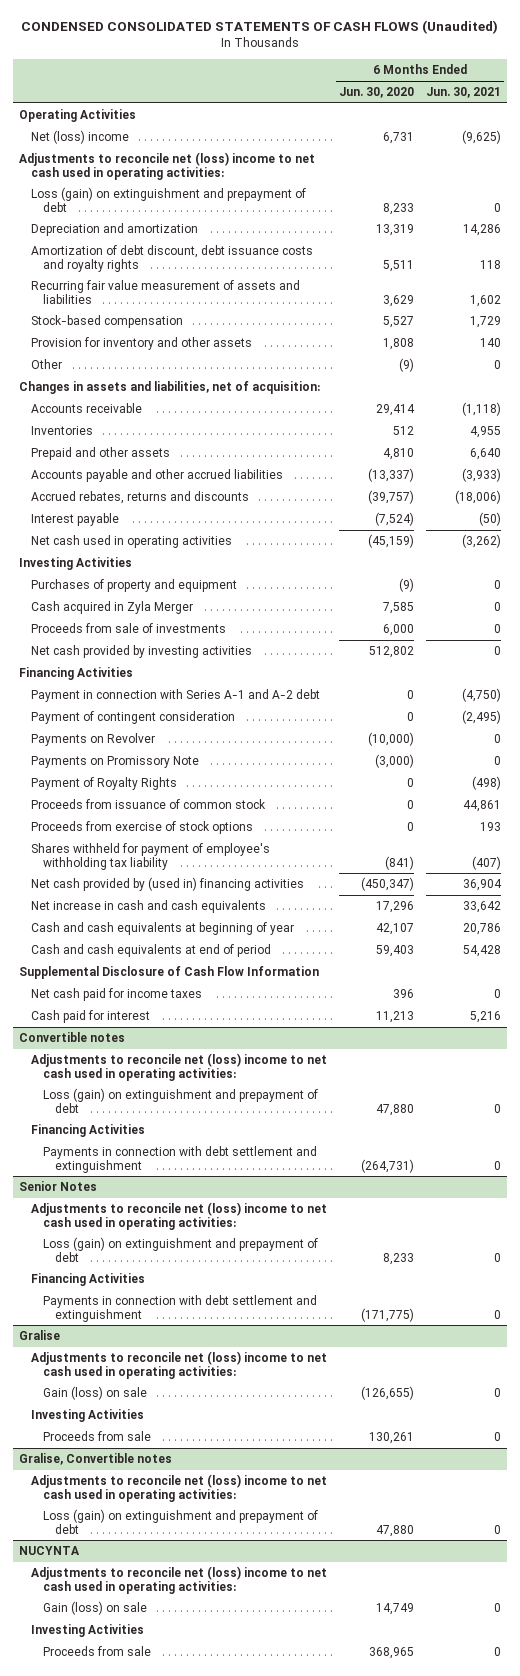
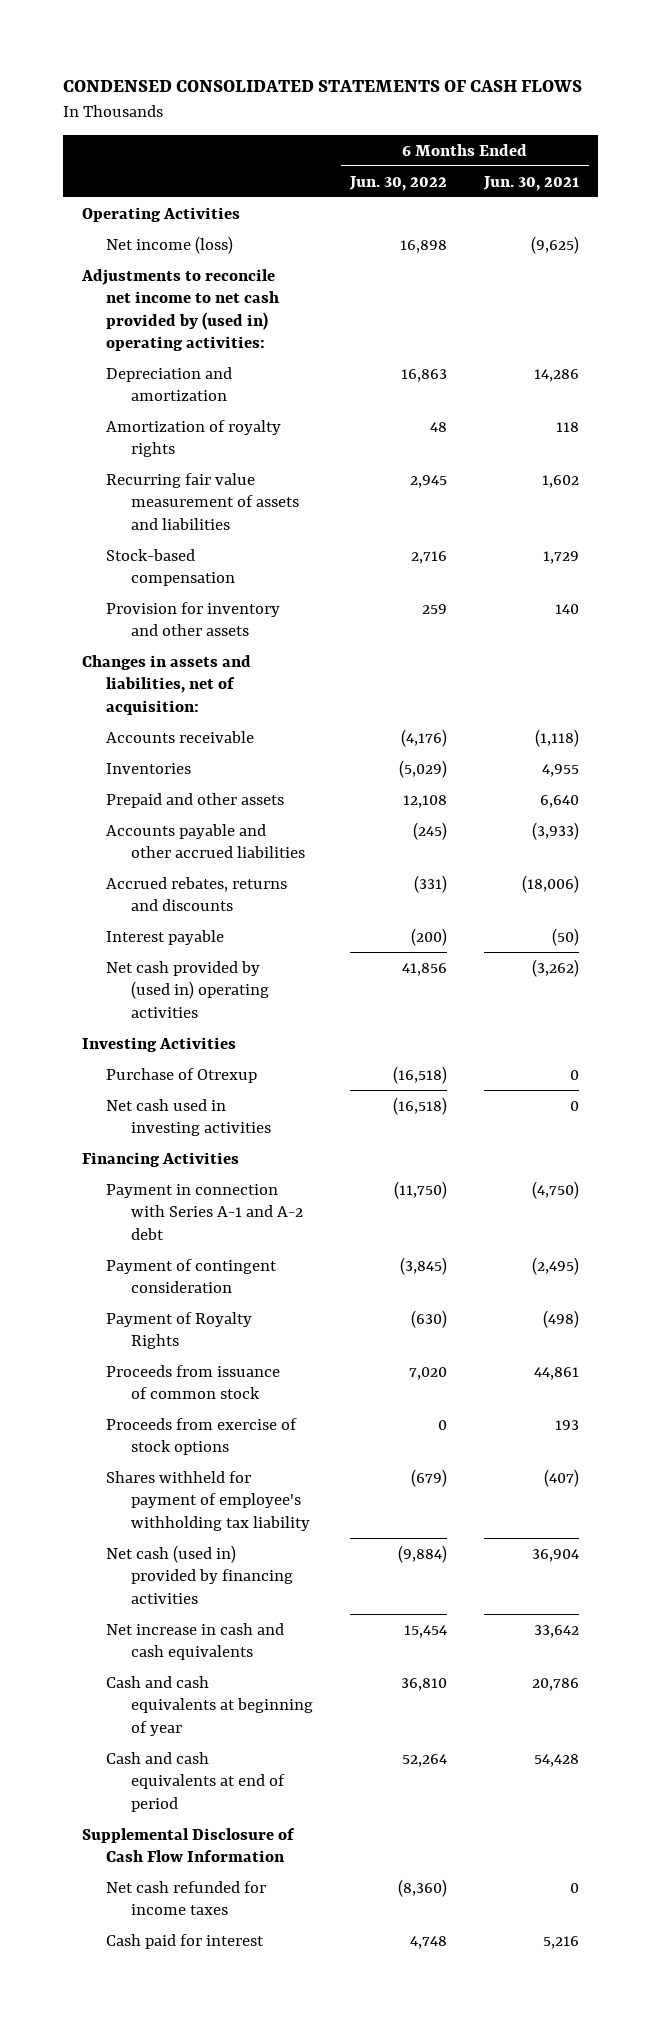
- CONDENSED CONSOLIDATED STATEMENTS OF CASH FLOWS (Unaudited)
+ CONDENSED CONSOLIDATED STATEMENTS OF CASH FLOWS
- | 6 Months Ended Jun. 30, 2020 | 6 Months Ended Jun. 30, 2021
+ | 6 Months Ended Jun. 30, 2022 | 6 Months Ended Jun. 30, 2021
- Net (loss) income | 6,731 | (9,625)
- Adjustments to reconcile net (loss) income to net cash used in operating activities:
- Loss (gain) on extinguishment and prepayment of debt | 8,233 | 0
+ Net income (loss) | 16,898 | (9,625)
+ Adjustments to reconcile net income to net cash provided by (used in) operating activities:
- Amortization of debt discount, debt issuance costs and royalty rights | 5,511 | 118
+ Amortization of royalty rights | 48 | 118
- Other | (9) | 0
- Net cash used in operating activities | (45,159) | (3,262)
+ Net cash provided by (used in) operating activities | 41,856 | (3,262)
- Purchases of property and equipment | (9) | 0
- Cash acquired in Zyla Merger | 7,585 | 0
- Proceeds from sale of investments | 6,000 | 0
- Net cash provided by investing activities | 512,802 | 0
+ Purchase of Otrexup | (16,518) | 0
+ Net cash used in investing activities | (16,518) | 0
- Payments on Revolver | (10,000) | 0
- Payments on Promissory Note | (3,000) | 0
- Net cash provided by (used in) financing activities | (450,347) | 36,904
+ Net cash (used in) provided by financing activities | (9,884) | 36,904
- Net cash paid for income taxes | 396 | 0
+ Net cash refunded for income taxes | (8,360) | 0
- Convertible notes
- Adjustments to reconcile net (loss) income to net cash used in operating activities:
- Loss (gain) on extinguishment and prepayment of debt | 47,880 | 0
- Financing Activities
- Payments in connection with debt settlement and extinguishment | (264,731) | 0
- Senior Notes
- Adjustments to reconcile net (loss) income to net cash used in operating activities:
- Loss (gain) on extinguishment and prepayment of debt | 8,233 | 0
- Financing Activities
- Payments in connection with debt settlement and extinguishment | (171,775) | 0
- Gralise
- Adjustments to reconcile net (loss) income to net cash used in operating activities:
- Gain (loss) on sale | (126,655) | 0
- Investing Activities
- Proceeds from sale | 130,261 | 0
- Gralise, Convertible notes
- Adjustments to reconcile net (loss) income to net cash used in operating activities:
- Loss (gain) on extinguishment and prepayment of debt | 47,880 | 0
- NUCYNTA
- Adjustments to reconcile net (loss) income to net cash used in operating activities:
- Gain (loss) on sale | 14,749 | 0
- Investing Activities
- Proceeds from sale | 368,965 | 0

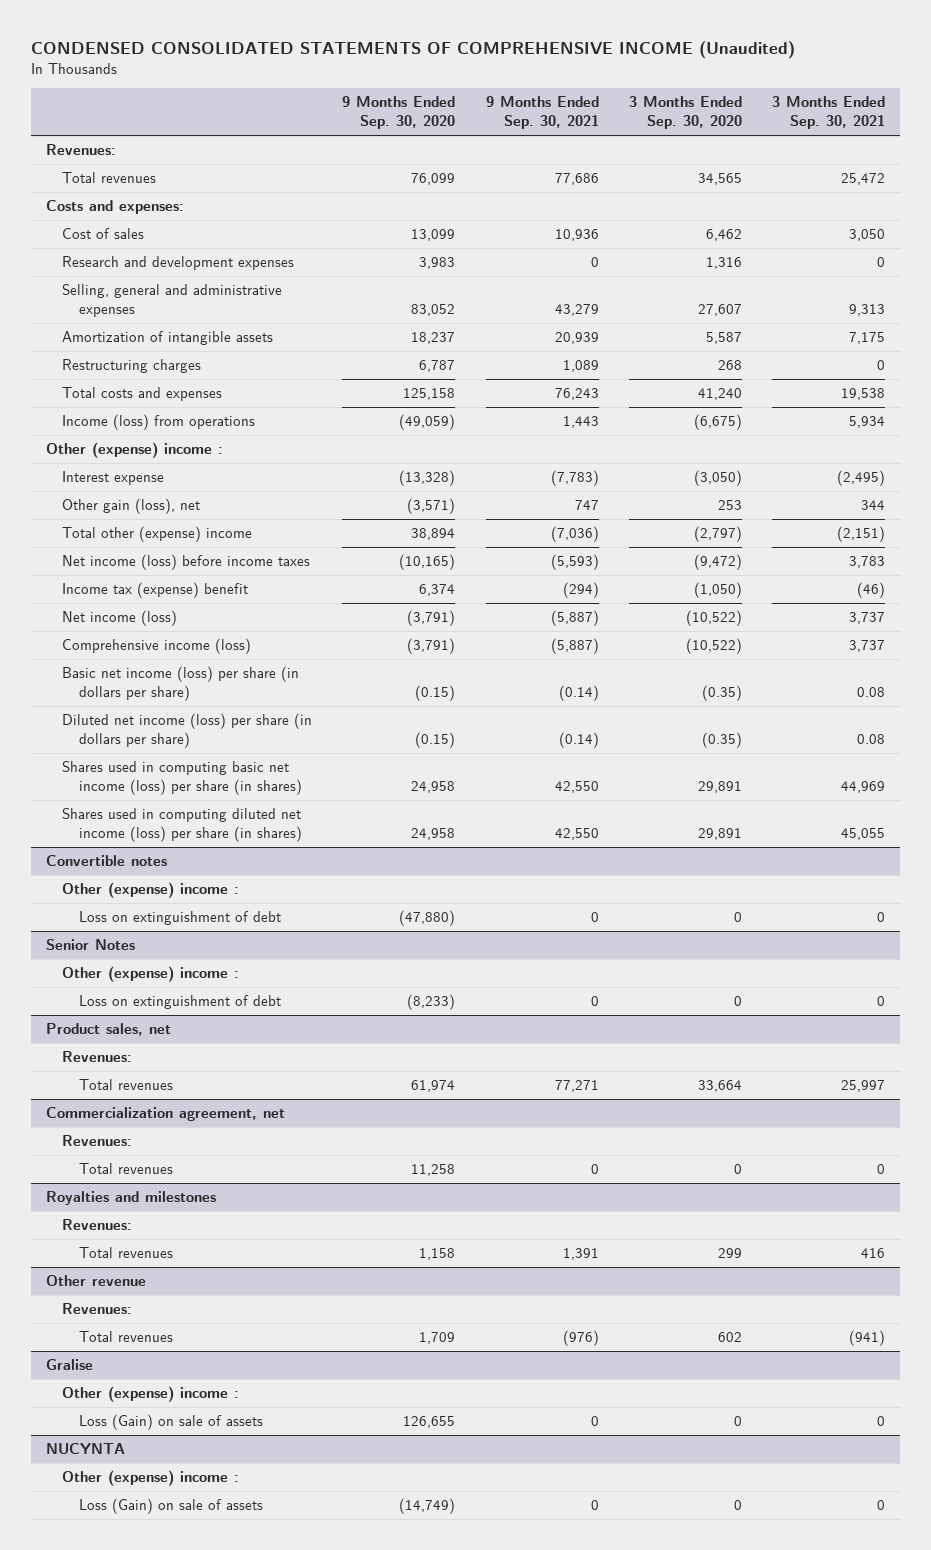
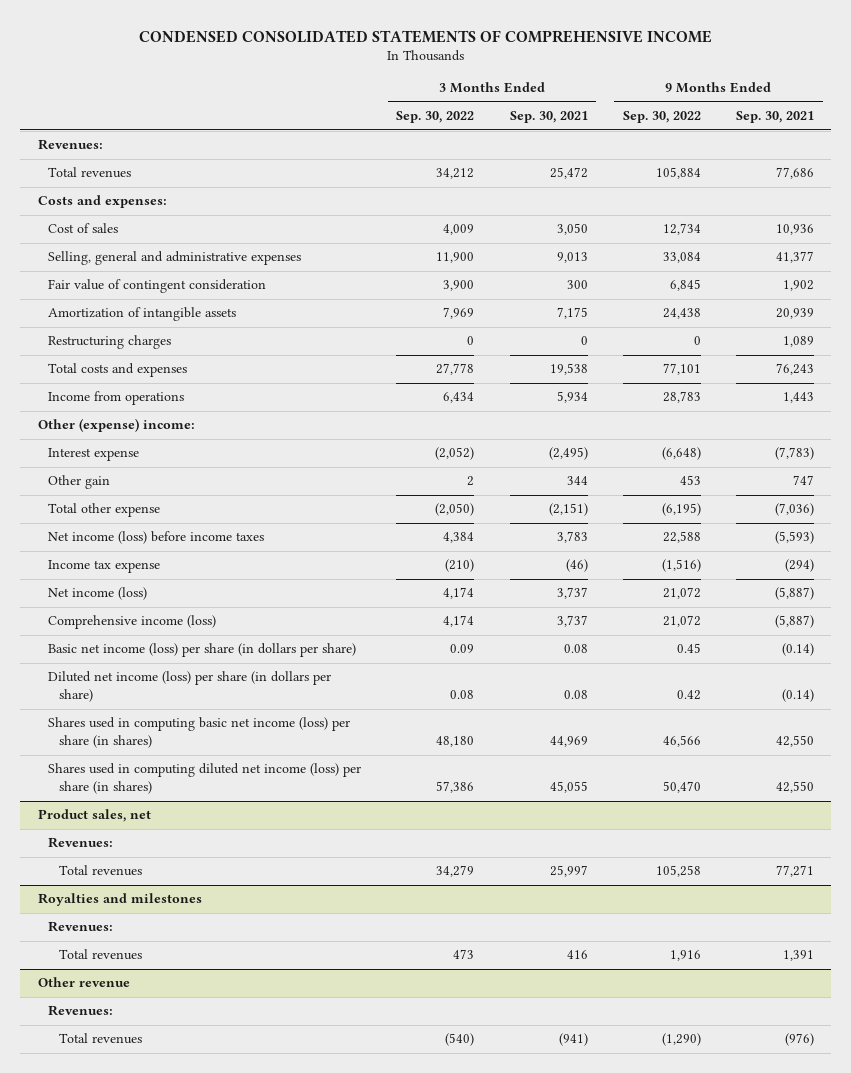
- CONDENSED CONSOLIDATED STATEMENTS OF COMPREHENSIVE INCOME (Unaudited)
+ CONDENSED CONSOLIDATED STATEMENTS OF COMPREHENSIVE INCOME
- | 9 Months Ended Sep. 30, 2020 | 9 Months Ended Sep. 30, 2021 | 3 Months Ended Sep. 30, 2020 | 3 Months Ended Sep. 30, 2021
+ | 3 Months Ended Sep. 30, 2022 | 3 Months Ended Sep. 30, 2021 | 9 Months Ended Sep. 30, 2022 | 9 Months Ended Sep. 30, 2021
- Research and development expenses | 3,983 | 0 | 1,316 | 0
- Selling, general and administrative expenses | 83,052 | 43,279 | 27,607 | 9,313
+ Selling, general and administrative expenses | 11,900 | 9,013 | 33,084 | 41,377
+ Fair value of contingent consideration | 3,900 | 300 | 6,845 | 1,902
- Income (loss) from operations | (49,059) | 1,443 | (6,675) | 5,934
- Other (expense) income :
+ Income from operations | 6,434 | 5,934 | 28,783 | 1,443
+ Other (expense) income:
- Other gain (loss), net | (3,571) | 747 | 253 | 344
- Total other (expense) income | 38,894 | (7,036) | (2,797) | (2,151)
+ Other gain | 2 | 344 | 453 | 747
+ Total other expense | (2,050) | (2,151) | (6,195) | (7,036)
- Income tax (expense) benefit | 6,374 | (294) | (1,050) | (46)
+ Income tax expense | (210) | (46) | (1,516) | (294)
- Convertible notes
- Other (expense) income :
- Loss on extinguishment of debt | (47,880) | 0 | 0 | 0
- Senior Notes
- Other (expense) income :
- Loss on extinguishment of debt | (8,233) | 0 | 0 | 0
- Commercialization agreement, net
- Revenues:
- Total revenues | 11,258 | 0 | 0 | 0
- Gralise
- Other (expense) income :
- Loss (Gain) on sale of assets | 126,655 | 0 | 0 | 0
- NUCYNTA
- Other (expense) income :
- Loss (Gain) on sale of assets | (14,749) | 0 | 0 | 0

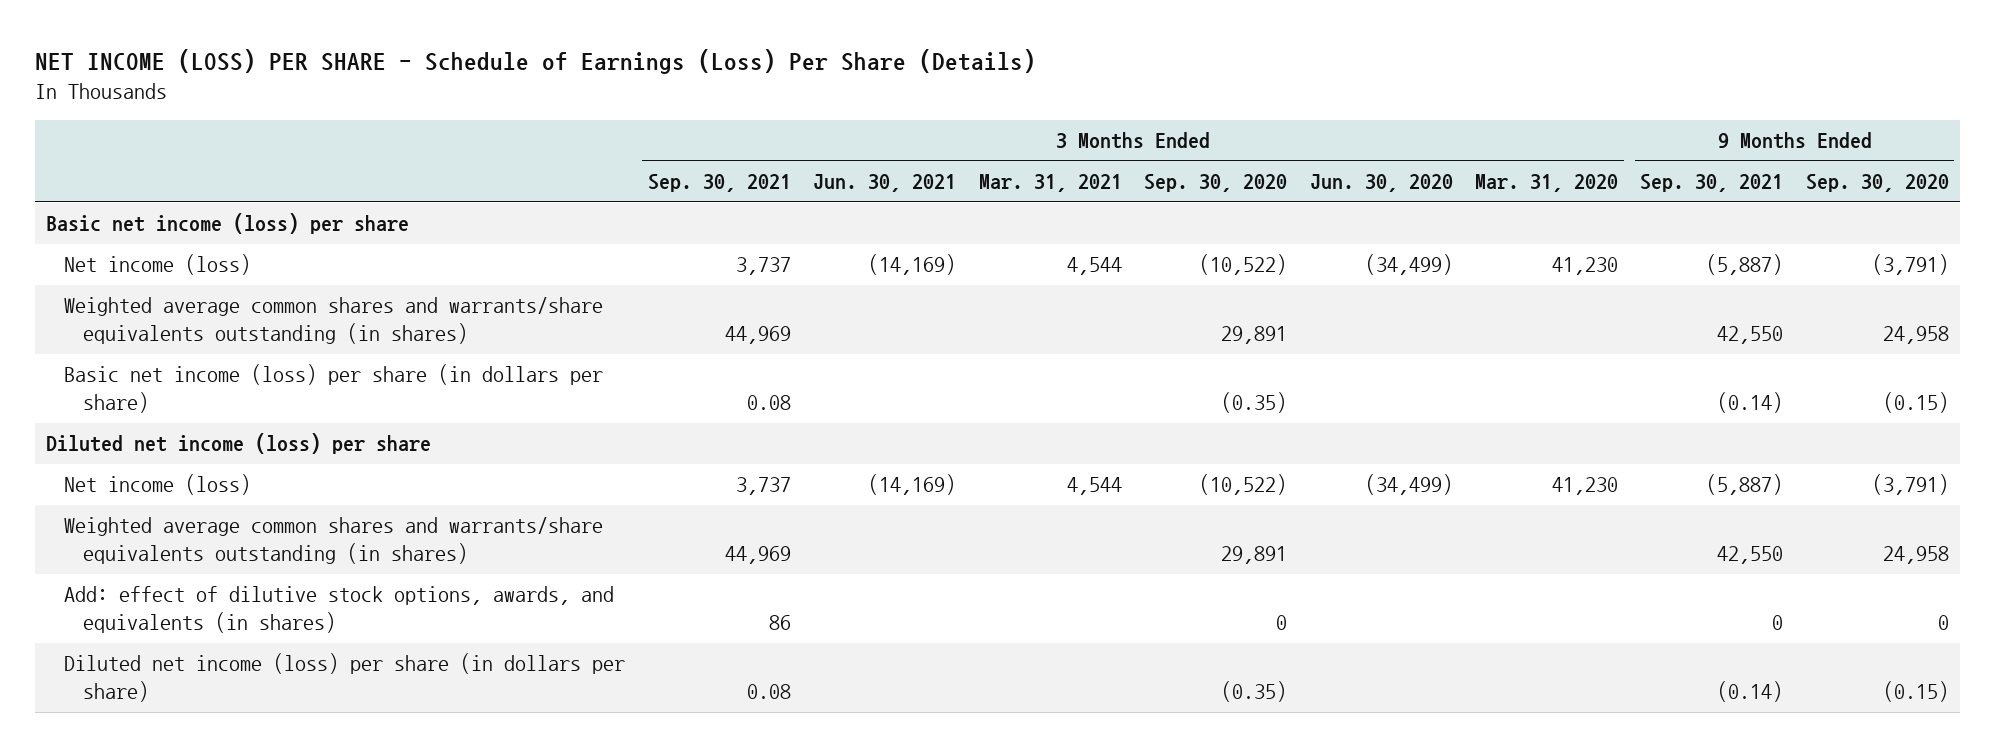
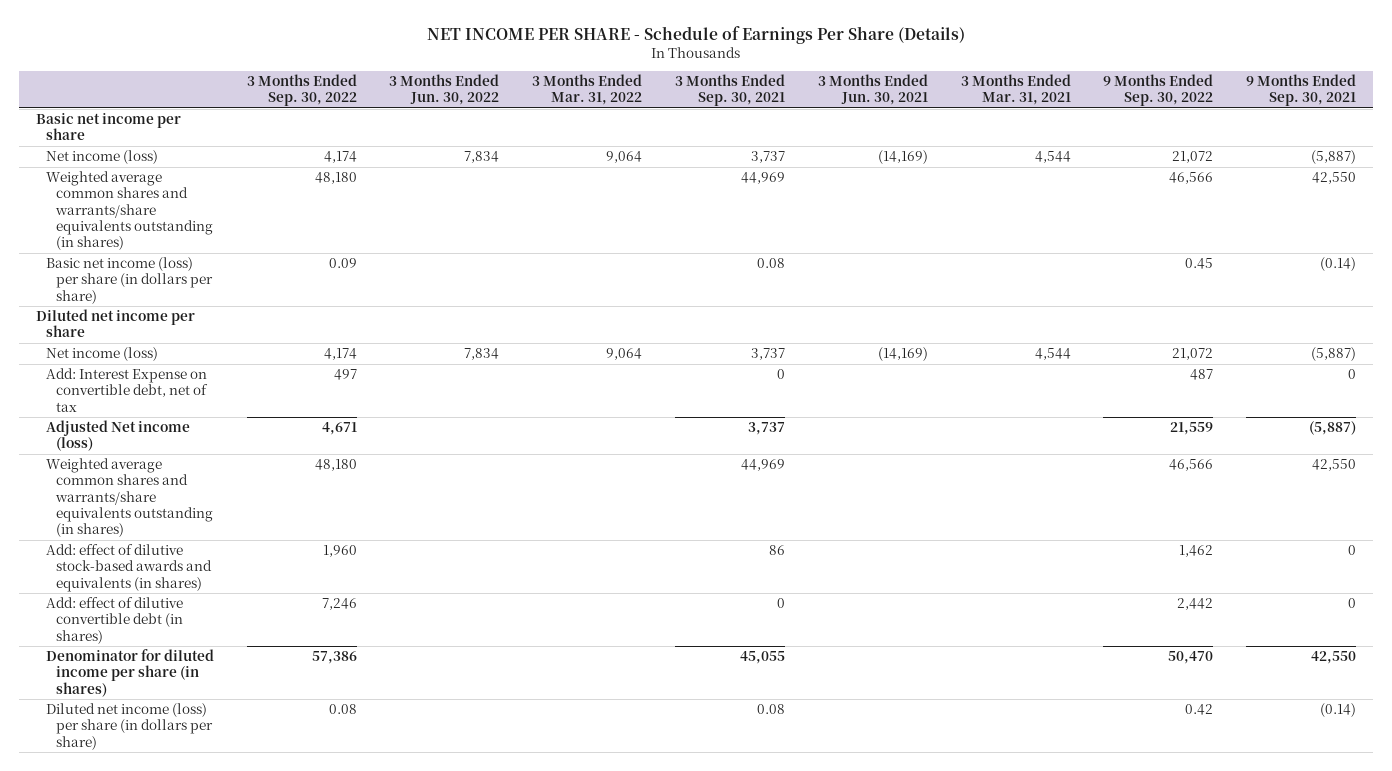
- NET INCOME (LOSS) PER SHARE - Schedule of Earnings (Loss) Per Share (Details)
+ NET INCOME PER SHARE - Schedule of Earnings Per Share (Details)
- | 3 Months Ended Sep. 30, 2021 | 3 Months Ended Jun. 30, 2021 | 3 Months Ended Mar. 31, 2021 | 3 Months Ended Sep. 30, 2020 | 3 Months Ended Jun. 30, 2020 | 3 Months Ended Mar. 31, 2020 | 9 Months Ended Sep. 30, 2021 | 9 Months Ended Sep. 30, 2020
+ | 3 Months Ended Sep. 30, 2022 | 3 Months Ended Jun. 30, 2022 | 3 Months Ended Mar. 31, 2022 | 3 Months Ended Sep. 30, 2021 | 3 Months Ended Jun. 30, 2021 | 3 Months Ended Mar. 31, 2021 | 9 Months Ended Sep. 30, 2022 | 9 Months Ended Sep. 30, 2021
- Basic net income (loss) per share
+ Basic net income per share
- Diluted net income (loss) per share
+ Diluted net income per share
+ Add: Interest Expense on convertible debt, net of tax | 497 | | | 0 | | | 487 | 0
+ Adjusted Net income (loss) | 4,671 | | | 3,737 | | | 21,559 | (5,887)
- Add: effect of dilutive stock options, awards, and equivalents (in shares) | 86 | | | 0 | | | 0 | 0
+ Add: effect of dilutive stock-based awards and equivalents (in shares) | 1,960 | | | 86 | | | 1,462 | 0
+ Add: effect of dilutive convertible debt (in shares) | 7,246 | | | 0 | | | 2,442 | 0
+ Denominator for diluted income per share (in shares) | 57,386 | | | 45,055 | | | 50,470 | 42,550

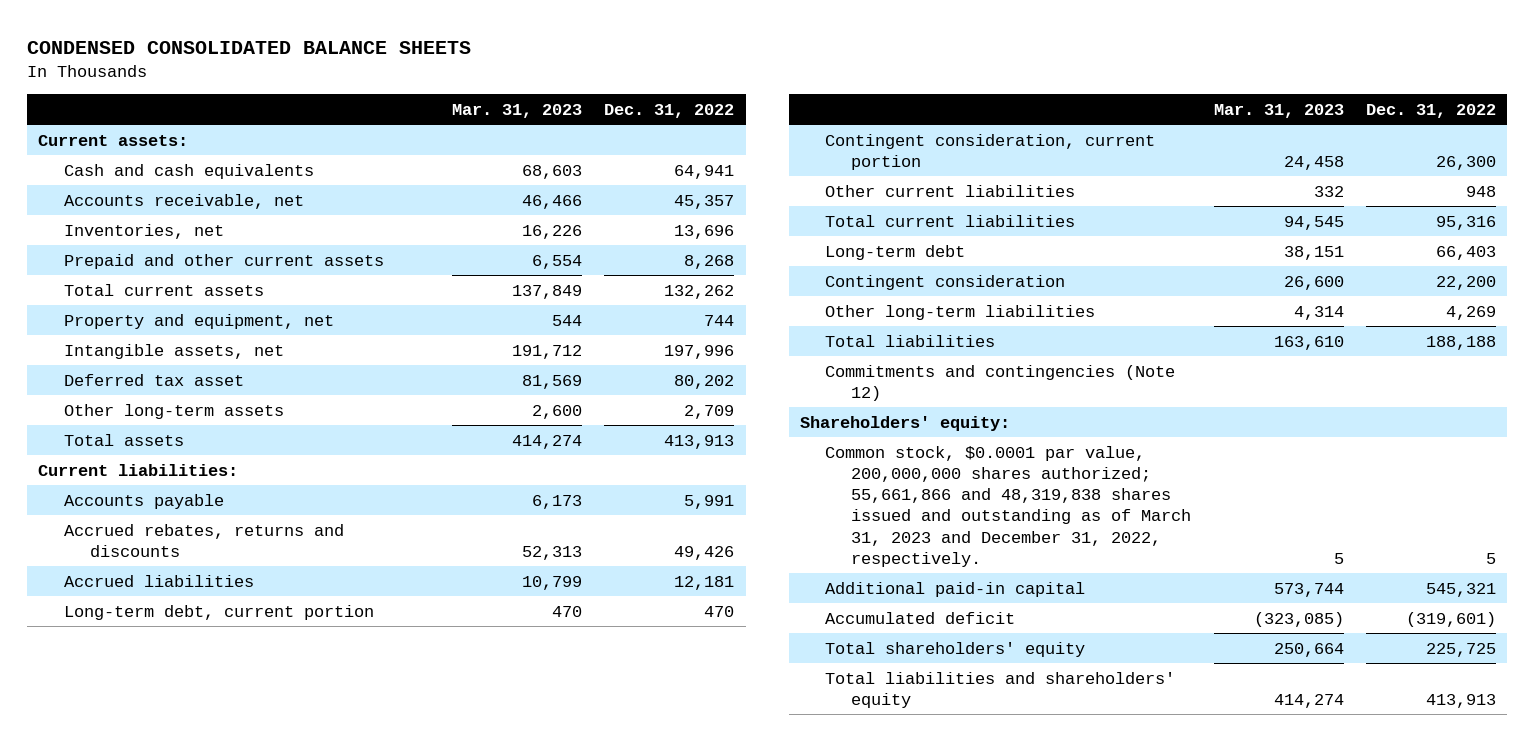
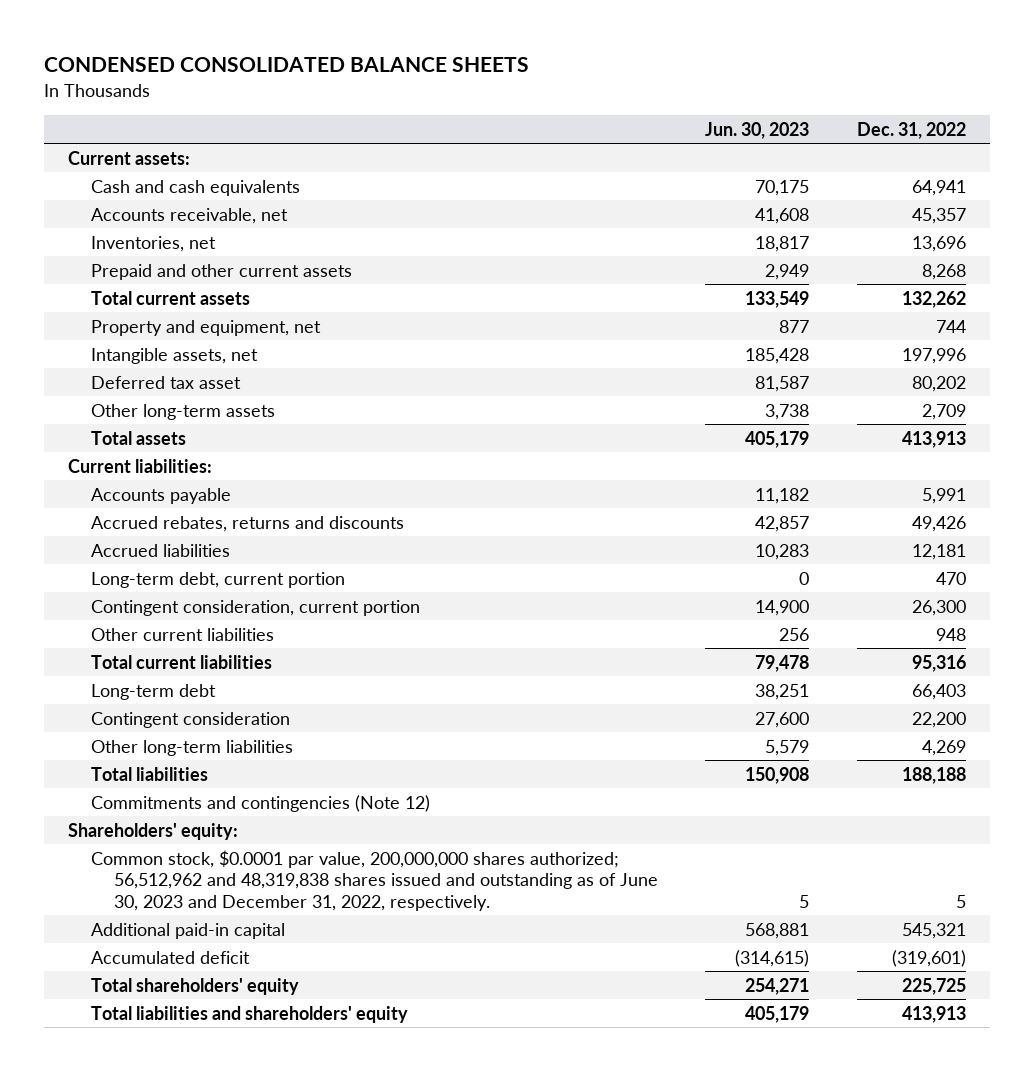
- | Mar. 31, 2023 | Dec. 31, 2022
+ | Jun. 30, 2023 | Dec. 31, 2022
- Common stock, $0.0001 par value, 200,000,000 shares authorized; 55,661,866 and 48,319,838 shares issued and outstanding as of March 31, 2023 and December 31, 2022, respectively. | 5 | 5
+ Common stock, $0.0001 par value, 200,000,000 shares authorized; 56,512,962 and 48,319,838 shares issued and outstanding as of June 30, 2023 and December 31, 2022, respectively. | 5 | 5

